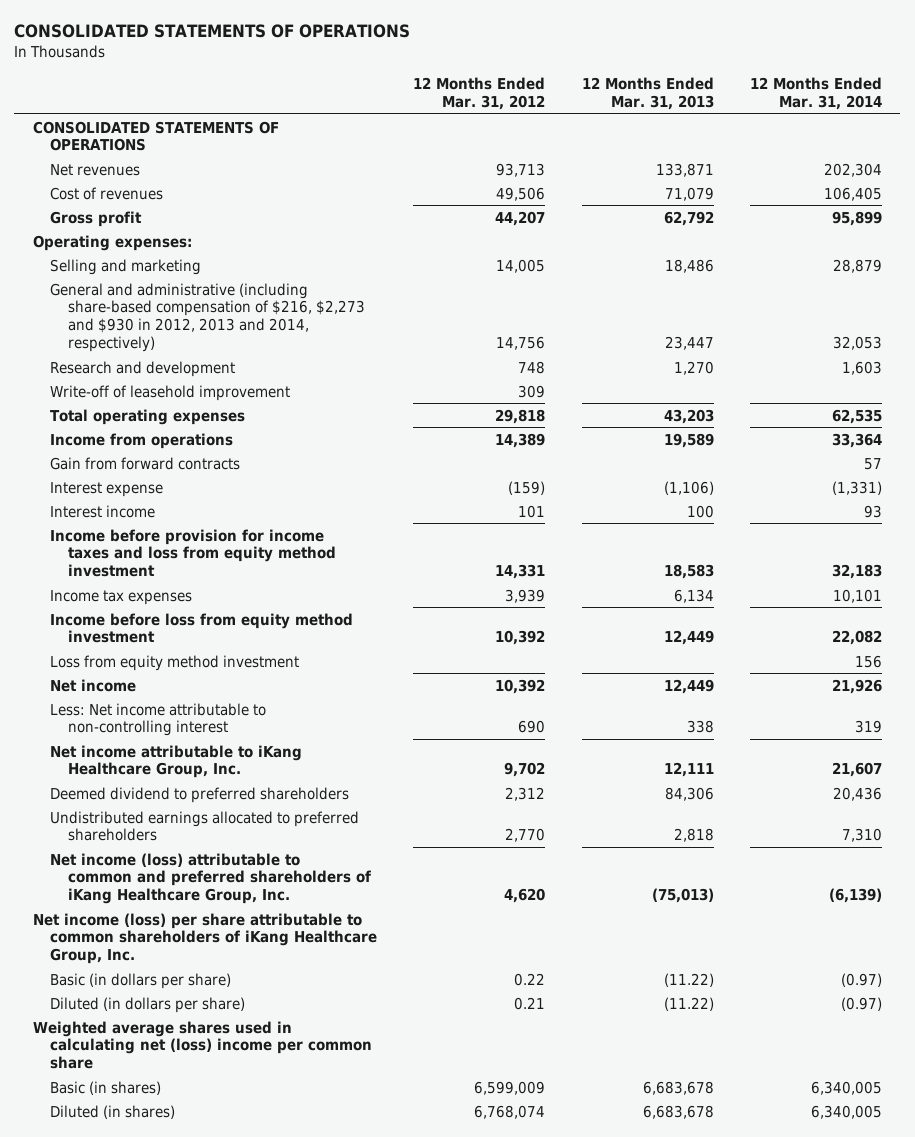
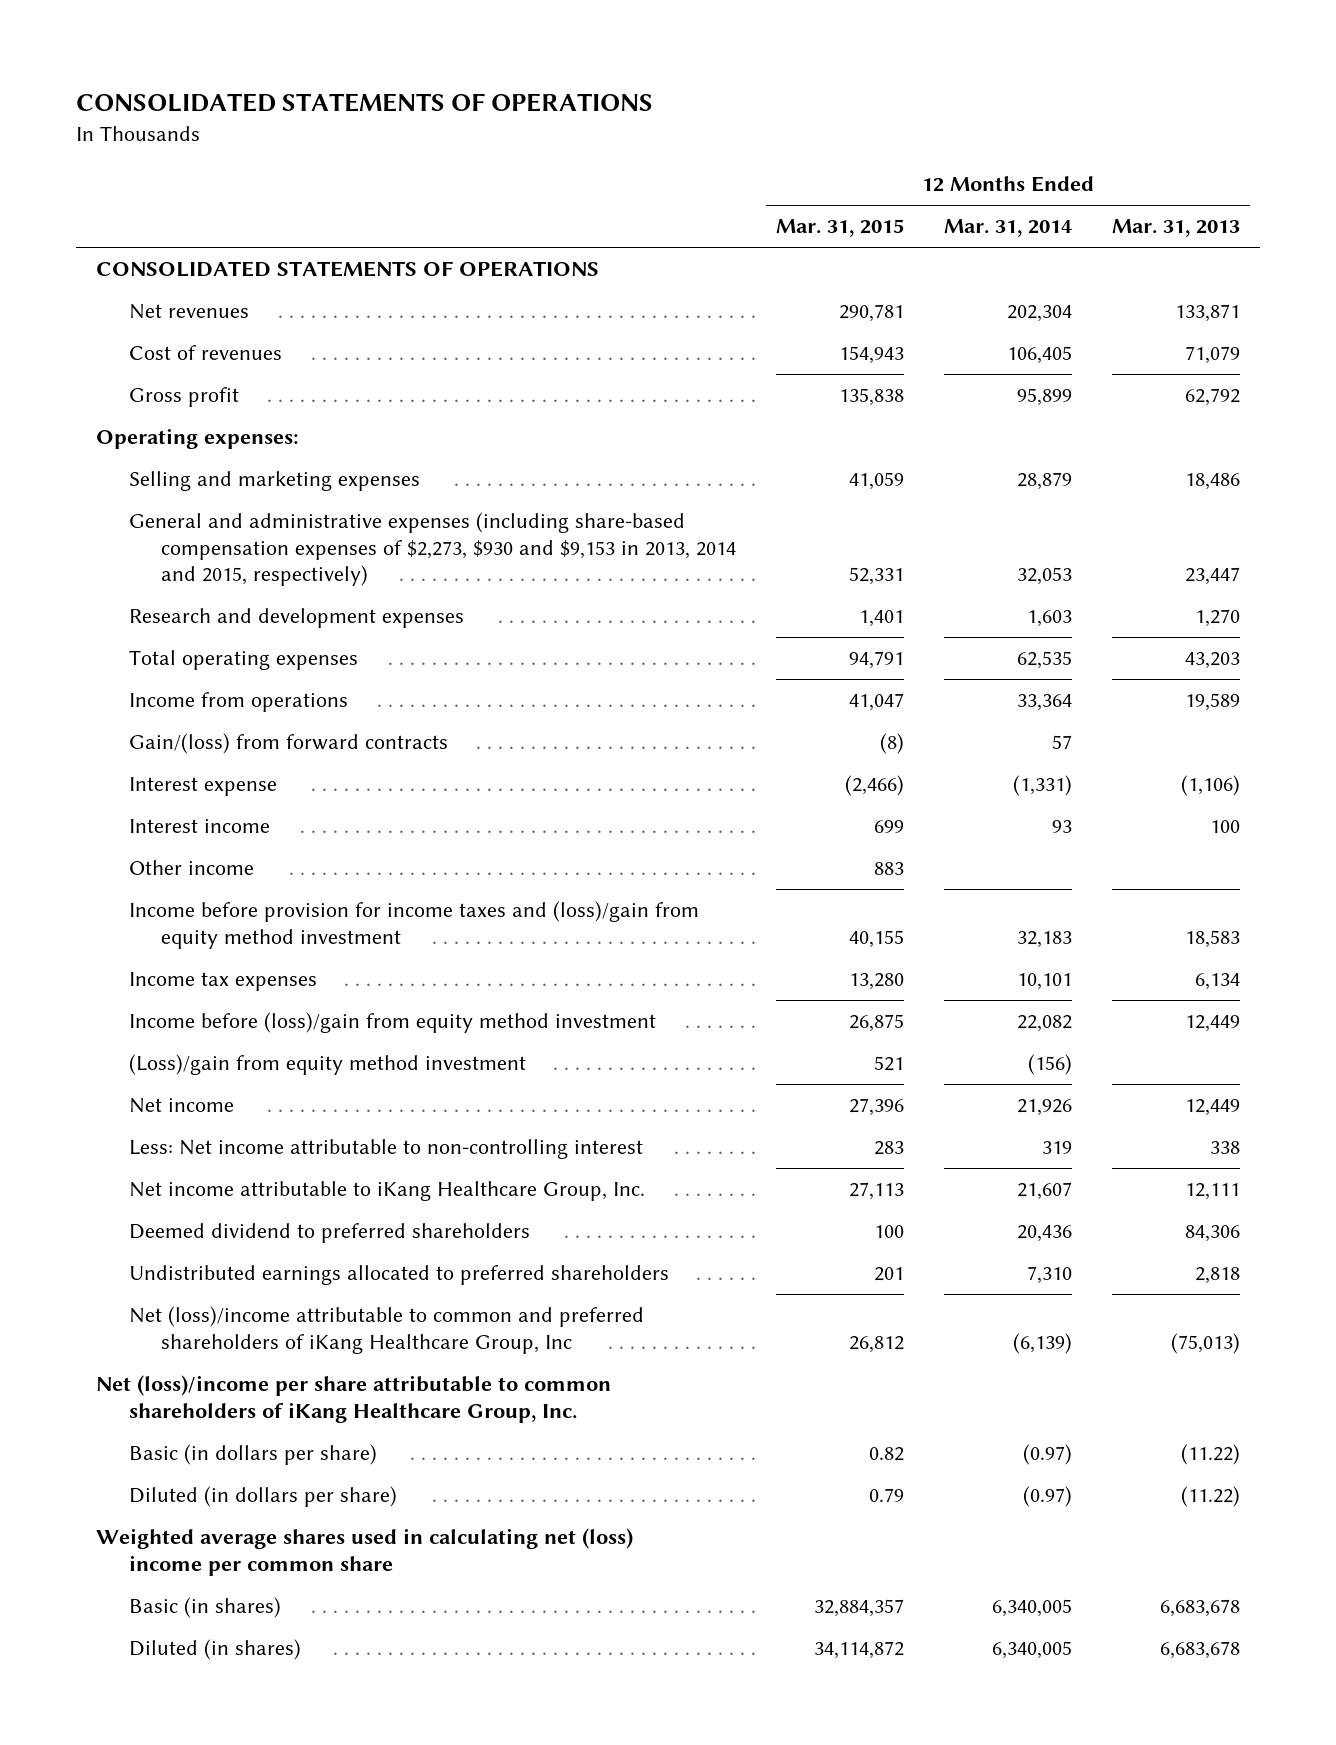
- | 12 Months Ended Mar. 31, 2012 | 12 Months Ended Mar. 31, 2013 | 12 Months Ended Mar. 31, 2014
+ | 12 Months Ended Mar. 31, 2015 | 12 Months Ended Mar. 31, 2014 | 12 Months Ended Mar. 31, 2013
- Selling and marketing | 14,005 | 18,486 | 28,879
- General and administrative (including share-based compensation of $216, $2,273 and $930 in 2012, 2013 and 2014, respectively) | 14,756 | 23,447 | 32,053
- Research and development | 748 | 1,270 | 1,603
- Write-off of leasehold improvement | 309 | |
+ Selling and marketing expenses | 41,059 | 28,879 | 18,486
+ General and administrative expenses (including share-based compensation expenses of $2,273, $930 and $9,153 in 2013, 2014 and 2015, respectively) | 52,331 | 32,053 | 23,447
+ Research and development expenses | 1,401 | 1,603 | 1,270
- Gain from forward contracts | | | 57
+ Gain/(loss) from forward contracts | (8) | 57 |
- Income before provision for income taxes and loss from equity method investment | 14,331 | 18,583 | 32,183
+ Other income | 883 | |
+ Income before provision for income taxes and (loss)/gain from equity method investment | 40,155 | 32,183 | 18,583
- Income before loss from equity method investment | 10,392 | 12,449 | 22,082
- Loss from equity method investment | | | 156
+ Income before (loss)/gain from equity method investment | 26,875 | 22,082 | 12,449
+ (Loss)/gain from equity method investment | 521 | (156) |
- Net income (loss) attributable to common and preferred shareholders of iKang Healthcare Group, Inc. | 4,620 | (75,013) | (6,139)
- Net income (loss) per share attributable to common shareholders of iKang Healthcare Group, Inc.
+ Net (loss)/income attributable to common and preferred shareholders of iKang Healthcare Group, Inc | 26,812 | (6,139) | (75,013)
+ Net (loss)/income per share attributable to common shareholders of iKang Healthcare Group, Inc.

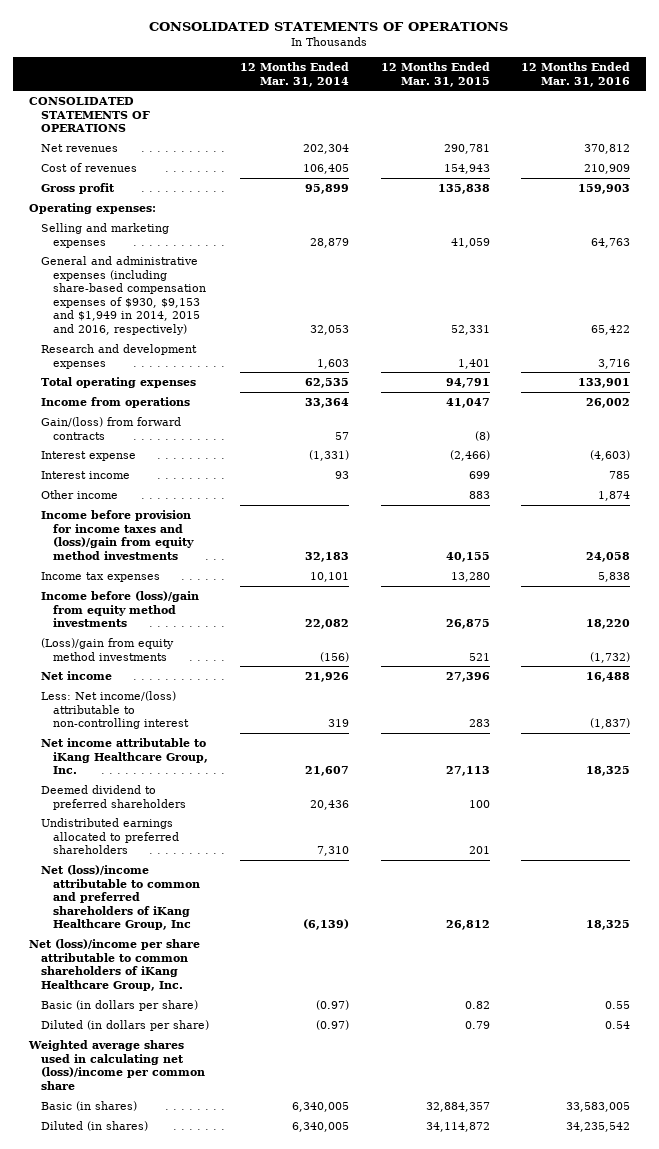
- | 12 Months Ended Mar. 31, 2015 | 12 Months Ended Mar. 31, 2014 | 12 Months Ended Mar. 31, 2013
+ | 12 Months Ended Mar. 31, 2014 | 12 Months Ended Mar. 31, 2015 | 12 Months Ended Mar. 31, 2016
- General and administrative expenses (including share-based compensation expenses of $2,273, $930 and $9,153 in 2013, 2014 and 2015, respectively) | 52,331 | 32,053 | 23,447
+ General and administrative expenses (including share-based compensation expenses of $930, $9,153 and $1,949 in 2014, 2015 and 2016, respectively) | 32,053 | 52,331 | 65,422
- Income before provision for income taxes and (loss)/gain from equity method investment | 40,155 | 32,183 | 18,583
+ Income before provision for income taxes and (loss)/gain from equity method investments | 32,183 | 40,155 | 24,058
- Income before (loss)/gain from equity method investment | 26,875 | 22,082 | 12,449
- (Loss)/gain from equity method investment | 521 | (156) |
+ Income before (loss)/gain from equity method investments | 22,082 | 26,875 | 18,220
+ (Loss)/gain from equity method investments | (156) | 521 | (1,732)
- Less: Net income attributable to non-controlling interest | 283 | 319 | 338
+ Less: Net income/(loss) attributable to non-controlling interest | 319 | 283 | (1,837)
- Weighted average shares used in calculating net (loss) income per common share
+ Weighted average shares used in calculating net (loss)/income per common share

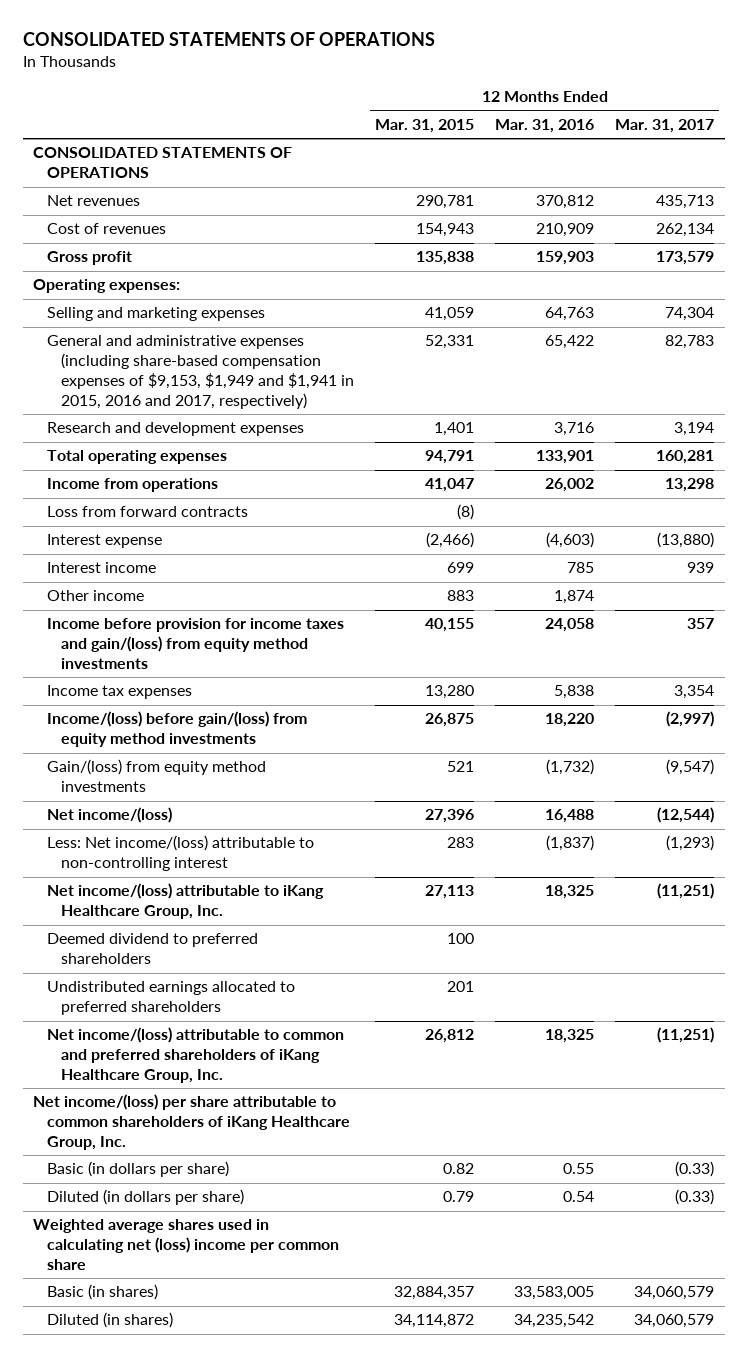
- | 12 Months Ended Mar. 31, 2014 | 12 Months Ended Mar. 31, 2015 | 12 Months Ended Mar. 31, 2016
+ | 12 Months Ended Mar. 31, 2015 | 12 Months Ended Mar. 31, 2016 | 12 Months Ended Mar. 31, 2017
- General and administrative expenses (including share-based compensation expenses of $930, $9,153 and $1,949 in 2014, 2015 and 2016, respectively) | 32,053 | 52,331 | 65,422
+ General and administrative expenses (including share-based compensation expenses of $9,153, $1,949 and $1,941 in 2015, 2016 and 2017, respectively) | 52,331 | 65,422 | 82,783
- Gain/(loss) from forward contracts | 57 | (8) |
+ Loss from forward contracts | (8) | |
- Income before provision for income taxes and (loss)/gain from equity method investments | 32,183 | 40,155 | 24,058
+ Income before provision for income taxes and gain/(loss) from equity method investments | 40,155 | 24,058 | 357
- Income before (loss)/gain from equity method investments | 22,082 | 26,875 | 18,220
- (Loss)/gain from equity method investments | (156) | 521 | (1,732)
- Net income | 21,926 | 27,396 | 16,488
+ Income/(loss) before gain/(loss) from equity method investments | 26,875 | 18,220 | (2,997)
+ Gain/(loss) from equity method investments | 521 | (1,732) | (9,547)
+ Net income/(loss) | 27,396 | 16,488 | (12,544)
- Net income attributable to iKang Healthcare Group, Inc. | 21,607 | 27,113 | 18,325
+ Net income/(loss) attributable to iKang Healthcare Group, Inc. | 27,113 | 18,325 | (11,251)
- Net (loss)/income attributable to common and preferred shareholders of iKang Healthcare Group, Inc | (6,139) | 26,812 | 18,325
- Net (loss)/income per share attributable to common shareholders of iKang Healthcare Group, Inc.
+ Net income/(loss) attributable to common and preferred shareholders of iKang Healthcare Group, Inc. | 26,812 | 18,325 | (11,251)
+ Net income/(loss) per share attributable to common shareholders of iKang Healthcare Group, Inc.
- Weighted average shares used in calculating net (loss)/income per common share
+ Weighted average shares used in calculating net (loss) income per common share

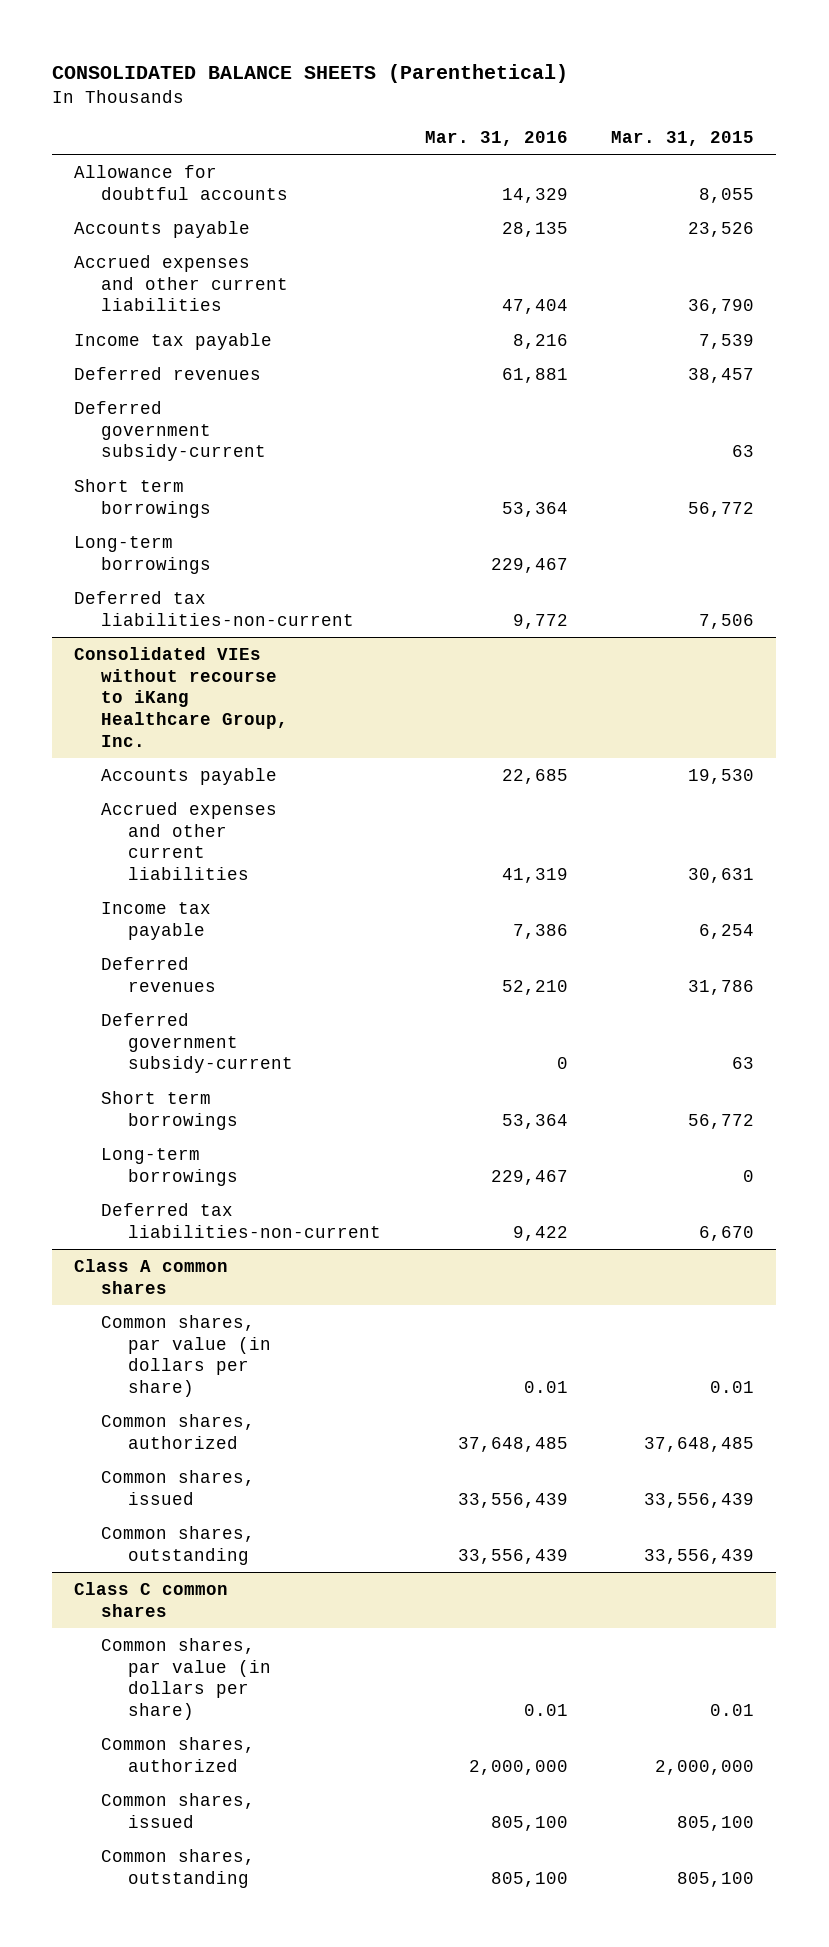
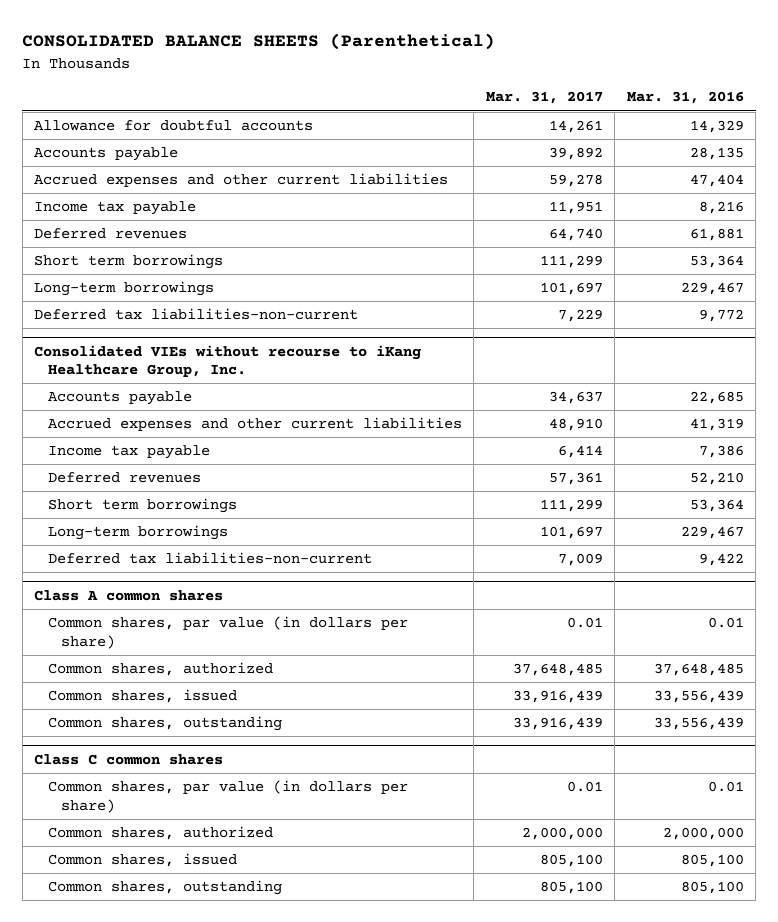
- | Mar. 31, 2016 | Mar. 31, 2015
+ | Mar. 31, 2017 | Mar. 31, 2016
- Deferred government subsidy-current | | 63
@ Consolidated VIEs without recourse to iKang Healthcare Group, Inc.
- Deferred government subsidy-current | 0 | 63

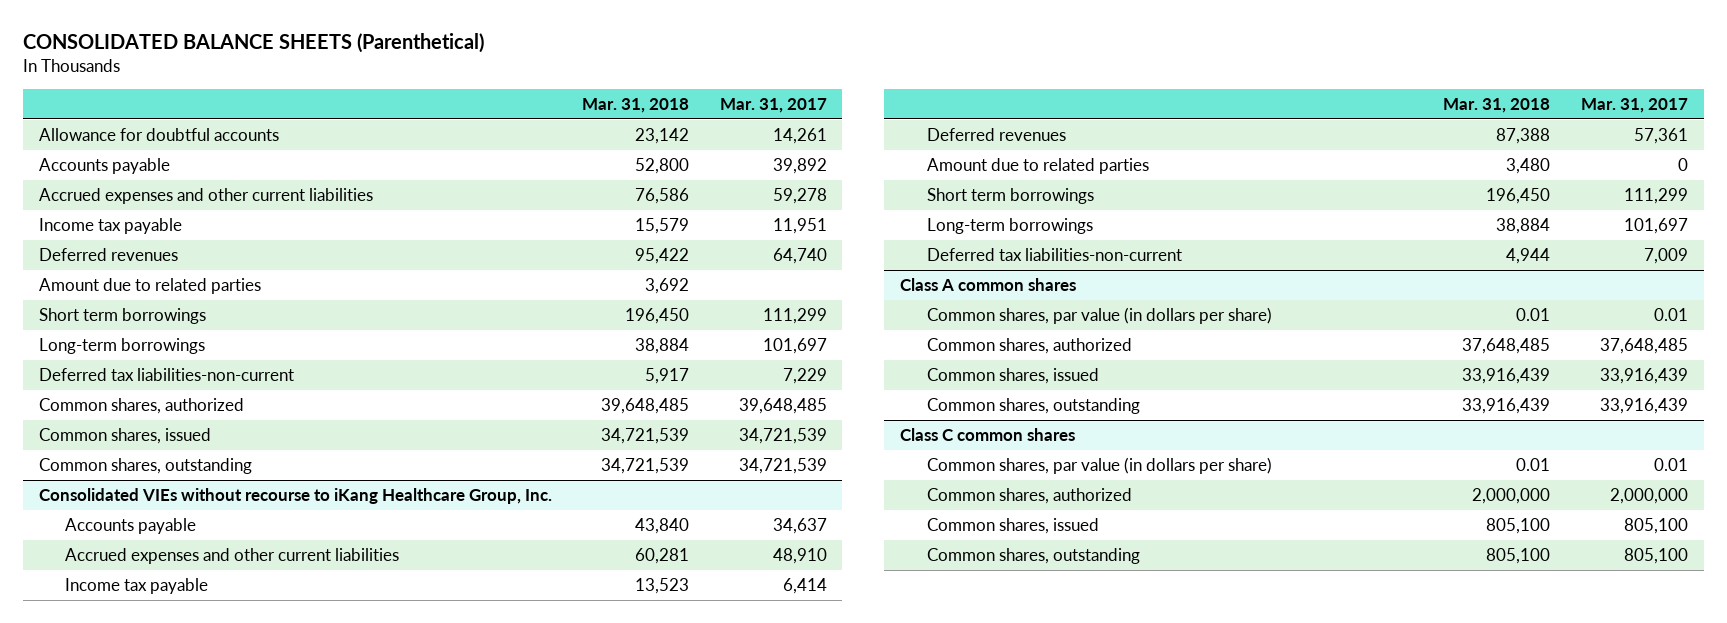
- | Mar. 31, 2017 | Mar. 31, 2016
+ | Mar. 31, 2018 | Mar. 31, 2017
+ Amount due to related parties | 3,692 |
+ Common shares, authorized | 39,648,485 | 39,648,485
+ Common shares, issued | 34,721,539 | 34,721,539
+ Common shares, outstanding | 34,721,539 | 34,721,539
@ Consolidated VIEs without recourse to iKang Healthcare Group, Inc.
+ Amount due to related parties | 3,480 | 0

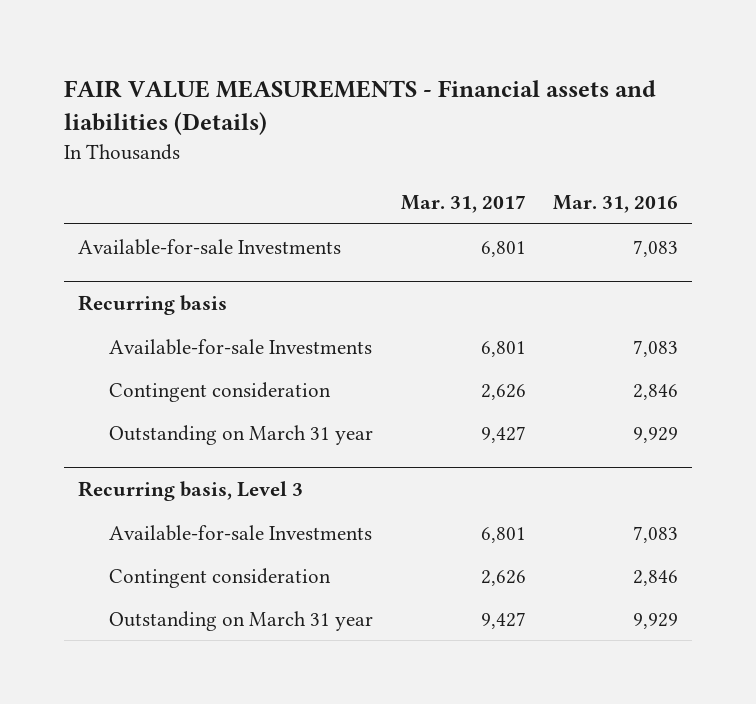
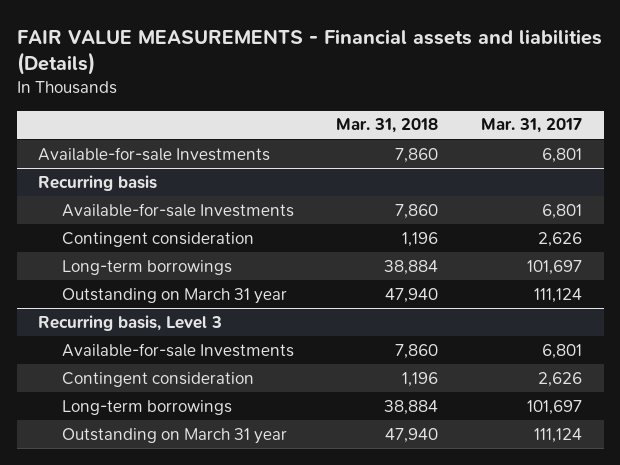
- | Mar. 31, 2017 | Mar. 31, 2016
+ | Mar. 31, 2018 | Mar. 31, 2017
@ Recurring basis
- Outstanding on March 31 year | 9,427 | 9,929
+ Long-term borrowings | 38,884 | 101,697
+ Outstanding on March 31 year | 47,940 | 111,124
@ Recurring basis, Level 3
- Outstanding on March 31 year | 9,427 | 9,929
+ Long-term borrowings | 38,884 | 101,697
+ Outstanding on March 31 year | 47,940 | 111,124

